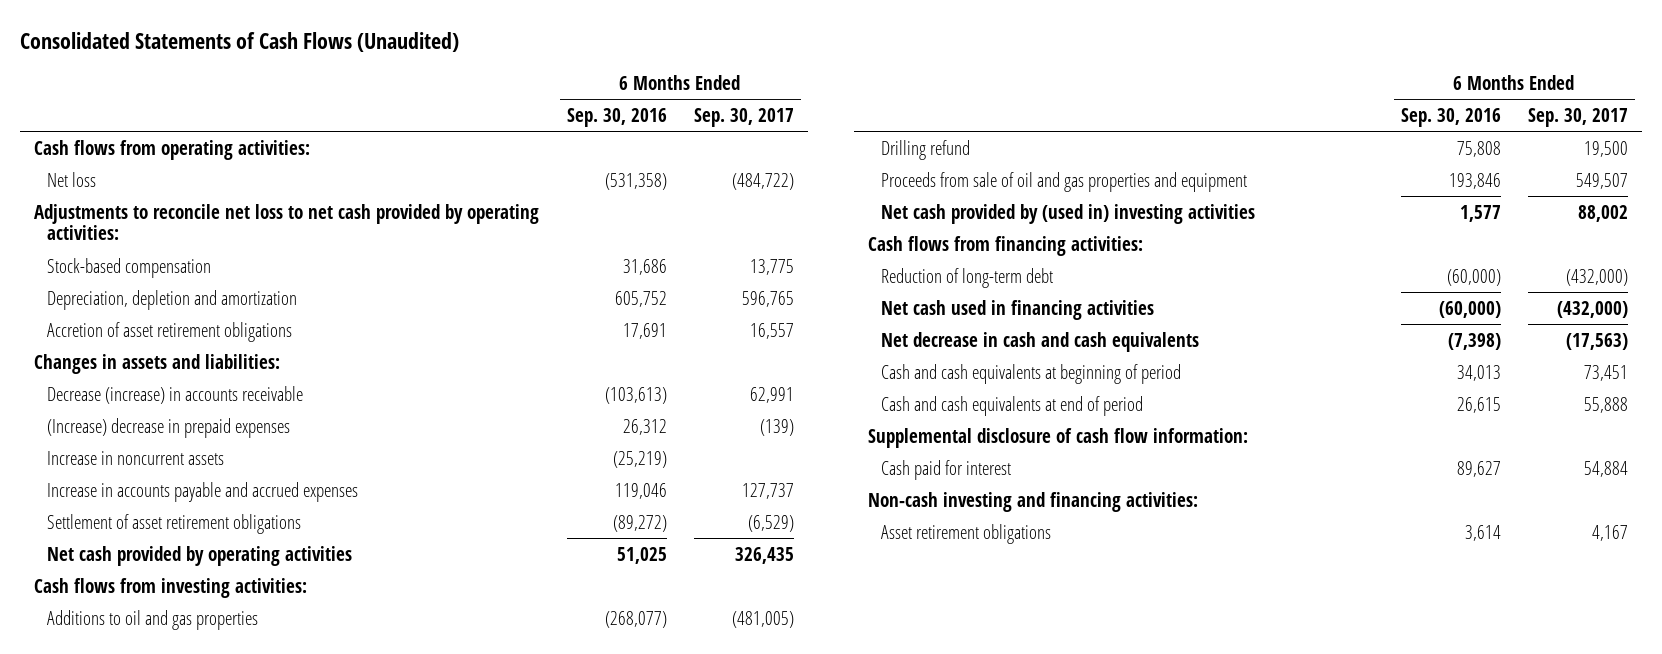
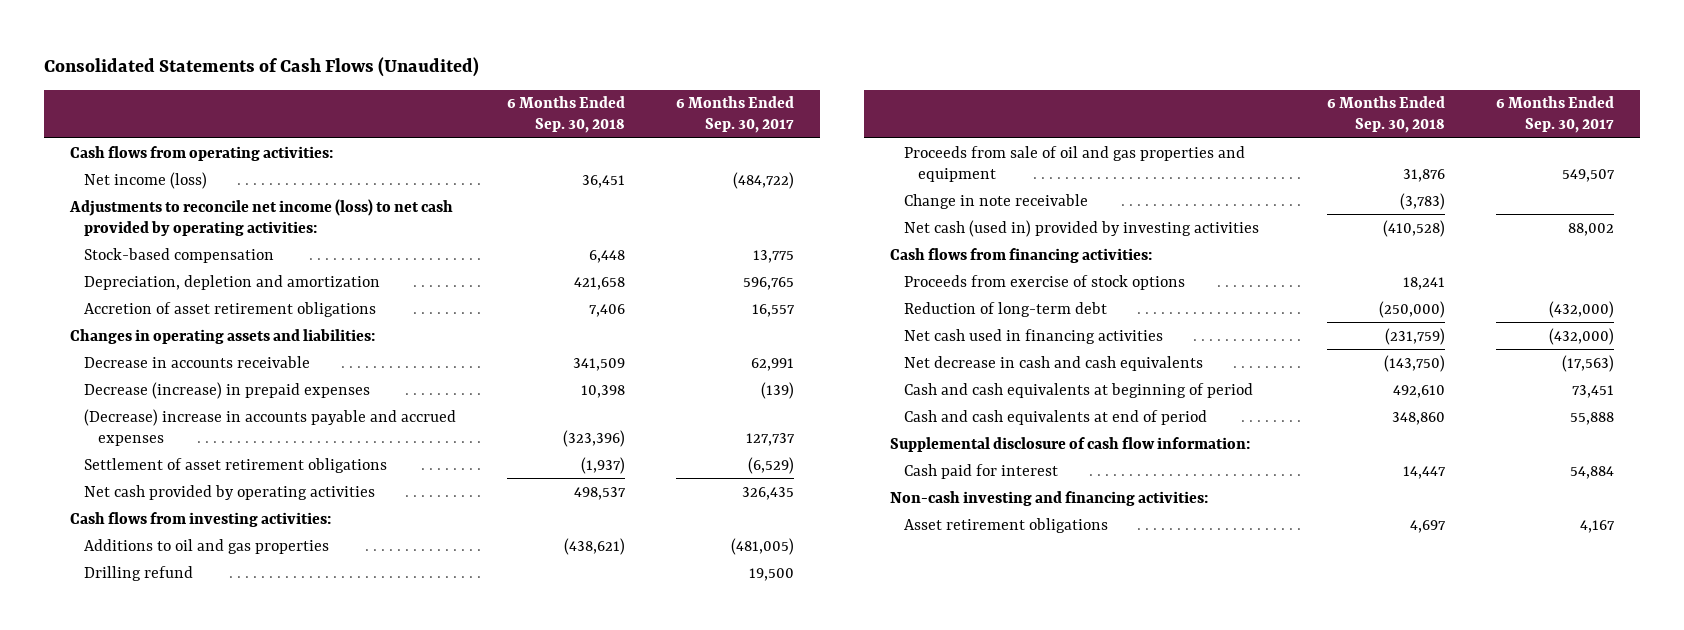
- | 6 Months Ended Sep. 30, 2016 | 6 Months Ended Sep. 30, 2017
+ | 6 Months Ended Sep. 30, 2018 | 6 Months Ended Sep. 30, 2017
- Net loss | (531,358) | (484,722)
- Adjustments to reconcile net loss to net cash provided by operating activities:
+ Net income (loss) | 36,451 | (484,722)
+ Adjustments to reconcile net income (loss) to net cash provided by operating activities:
- Changes in assets and liabilities:
- Decrease (increase) in accounts receivable | (103,613) | 62,991
- (Increase) decrease in prepaid expenses | 26,312 | (139)
- Increase in noncurrent assets | (25,219) |
- Increase in accounts payable and accrued expenses | 119,046 | 127,737
+ Changes in operating assets and liabilities:
+ Decrease in accounts receivable | 341,509 | 62,991
+ Decrease (increase) in prepaid expenses | 10,398 | (139)
+ (Decrease) increase in accounts payable and accrued expenses | (323,396) | 127,737
- Net cash provided by (used in) investing activities | 1,577 | 88,002
+ Change in note receivable | (3,783) |
+ Net cash (used in) provided by investing activities | (410,528) | 88,002
+ Proceeds from exercise of stock options | 18,241 |

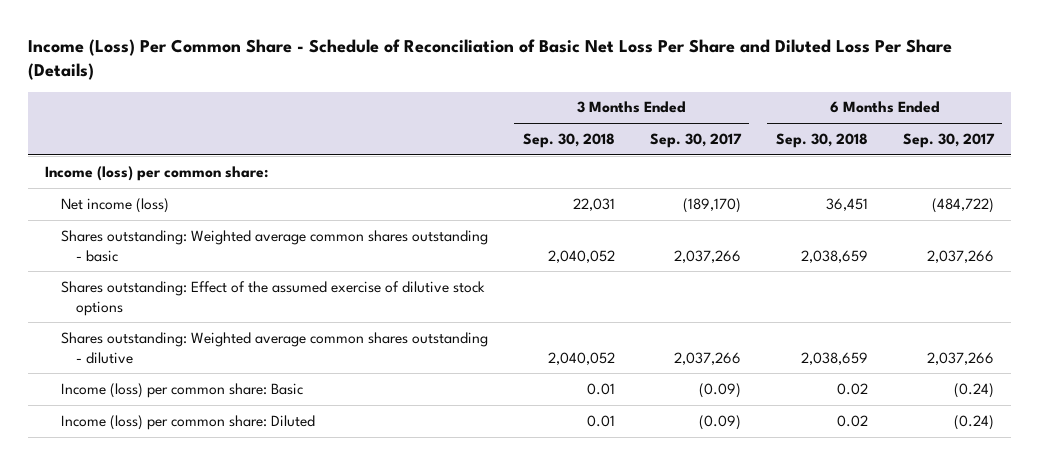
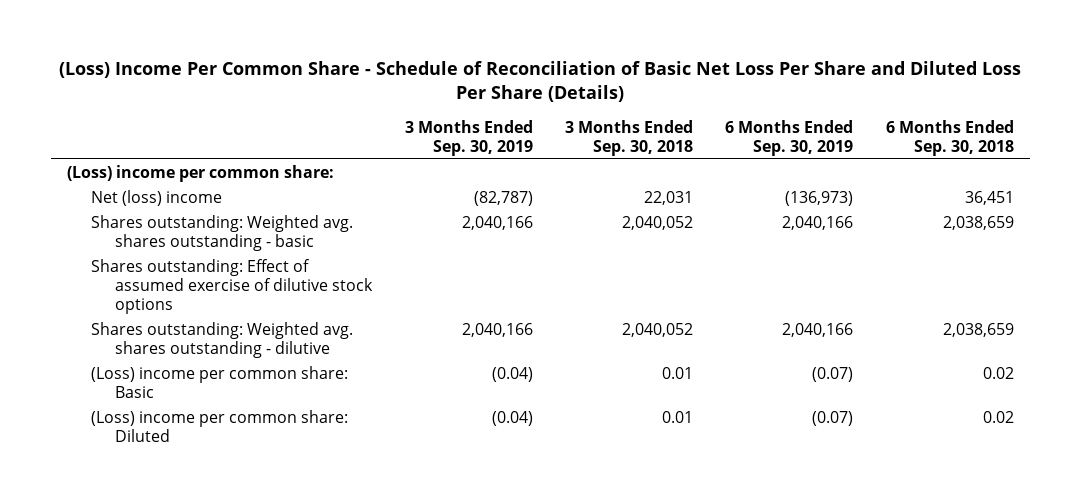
- Income (Loss) Per Common Share - Schedule of Reconciliation of Basic Net Loss Per Share and Diluted Loss Per Share (Details)
+ (Loss) Income Per Common Share - Schedule of Reconciliation of Basic Net Loss Per Share and Diluted Loss Per Share (Details)
- | 3 Months Ended Sep. 30, 2018 | 3 Months Ended Sep. 30, 2017 | 6 Months Ended Sep. 30, 2018 | 6 Months Ended Sep. 30, 2017
+ | 3 Months Ended Sep. 30, 2019 | 3 Months Ended Sep. 30, 2018 | 6 Months Ended Sep. 30, 2019 | 6 Months Ended Sep. 30, 2018
- Income (loss) per common share:
- Net income (loss) | 22,031 | (189,170) | 36,451 | (484,722)
- Shares outstanding: Weighted average common shares outstanding - basic | 2,040,052 | 2,037,266 | 2,038,659 | 2,037,266
- Shares outstanding: Effect of the assumed exercise of dilutive stock options
- Shares outstanding: Weighted average common shares outstanding - dilutive | 2,040,052 | 2,037,266 | 2,038,659 | 2,037,266
- Income (loss) per common share: Basic | 0.01 | (0.09) | 0.02 | (0.24)
- Income (loss) per common share: Diluted | 0.01 | (0.09) | 0.02 | (0.24)
+ (Loss) income per common share:
+ Net (loss) income | (82,787) | 22,031 | (136,973) | 36,451
+ Shares outstanding: Weighted avg. shares outstanding - basic | 2,040,166 | 2,040,052 | 2,040,166 | 2,038,659
+ Shares outstanding: Effect of assumed exercise of dilutive stock options
+ Shares outstanding: Weighted avg. shares outstanding - dilutive | 2,040,166 | 2,040,052 | 2,040,166 | 2,038,659
+ (Loss) income per common share: Basic | (0.04) | 0.01 | (0.07) | 0.02
+ (Loss) income per common share: Diluted | (0.04) | 0.01 | (0.07) | 0.02

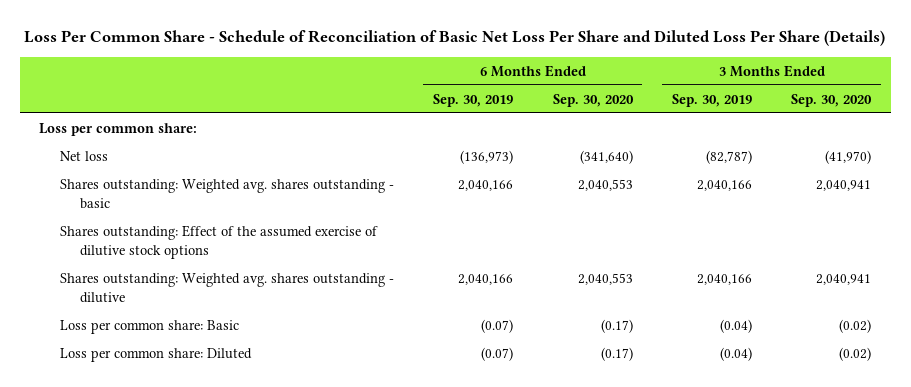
- (Loss) Income Per Common Share - Schedule of Reconciliation of Basic Net Loss Per Share and Diluted Loss Per Share (Details)
+ Loss Per Common Share - Schedule of Reconciliation of Basic Net Loss Per Share and Diluted Loss Per Share (Details)
- | 3 Months Ended Sep. 30, 2019 | 3 Months Ended Sep. 30, 2018 | 6 Months Ended Sep. 30, 2019 | 6 Months Ended Sep. 30, 2018
+ | 6 Months Ended Sep. 30, 2019 | 6 Months Ended Sep. 30, 2020 | 3 Months Ended Sep. 30, 2019 | 3 Months Ended Sep. 30, 2020
- (Loss) income per common share:
- Net (loss) income | (82,787) | 22,031 | (136,973) | 36,451
+ Loss per common share:
+ Net loss | (136,973) | (341,640) | (82,787) | (41,970)
- Shares outstanding: Effect of assumed exercise of dilutive stock options
+ Shares outstanding: Effect of the assumed exercise of dilutive stock options
- (Loss) income per common share: Basic | (0.04) | 0.01 | (0.07) | 0.02
- (Loss) income per common share: Diluted | (0.04) | 0.01 | (0.07) | 0.02
+ Loss per common share: Basic | (0.07) | (0.17) | (0.04) | (0.02)
+ Loss per common share: Diluted | (0.07) | (0.17) | (0.04) | (0.02)

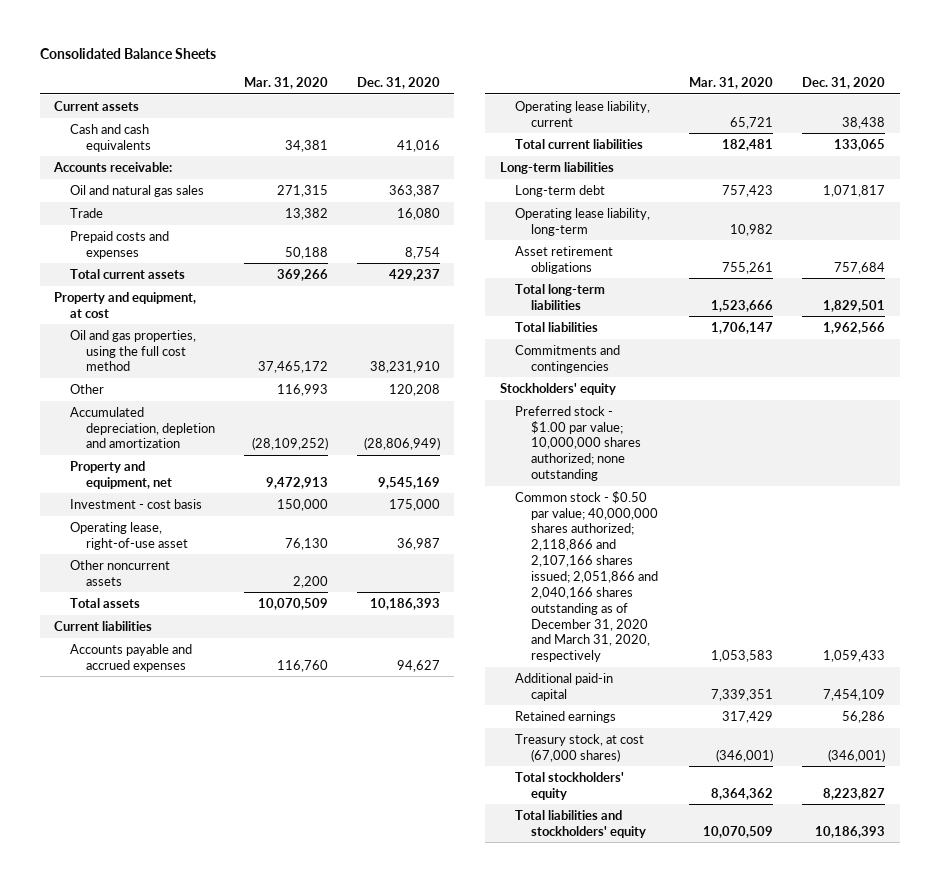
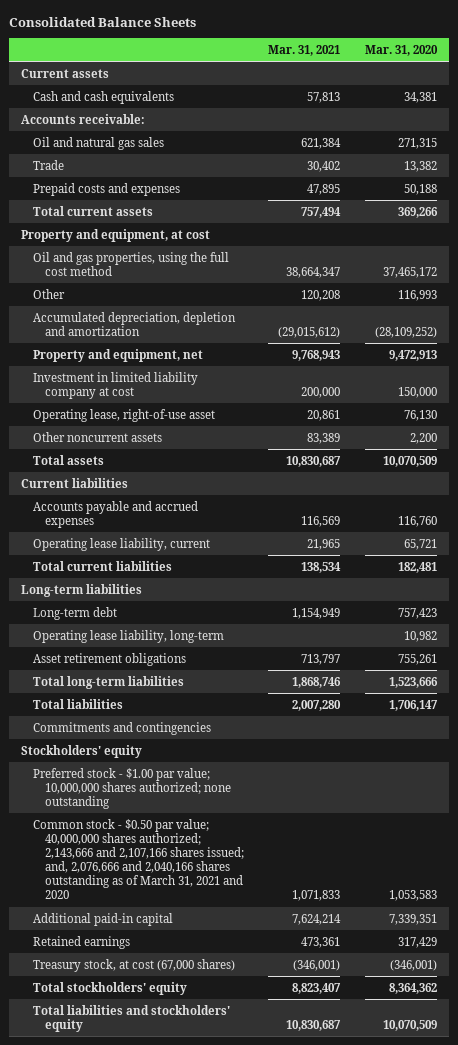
- | Mar. 31, 2020 | Dec. 31, 2020
+ | Mar. 31, 2021 | Mar. 31, 2020
- Investment - cost basis | 150,000 | 175,000
+ Investment in limited liability company at cost | 200,000 | 150,000
- Common stock - $0.50 par value; 40,000,000 shares authorized; 2,118,866 and 2,107,166 shares issued; 2,051,866 and 2,040,166 shares outstanding as of December 31, 2020 and March 31, 2020, respectively | 1,053,583 | 1,059,433
+ Common stock - $0.50 par value; 40,000,000 shares authorized; 2,143,666 and 2,107,166 shares issued; and, 2,076,666 and 2,040,166 shares outstanding as of March 31, 2021 and 2020 | 1,071,833 | 1,053,583

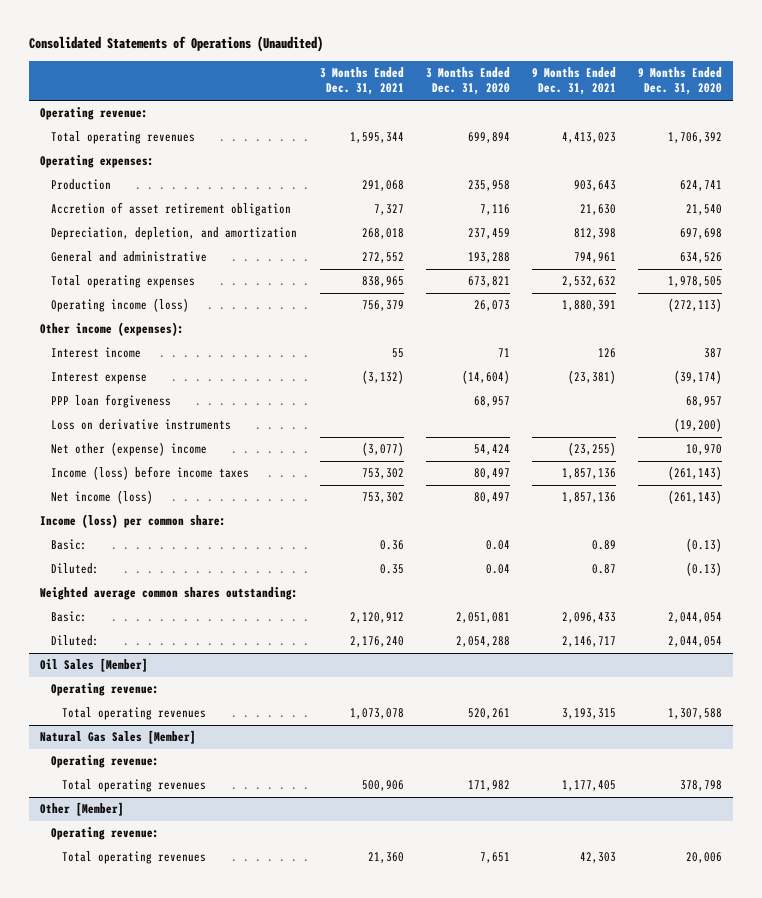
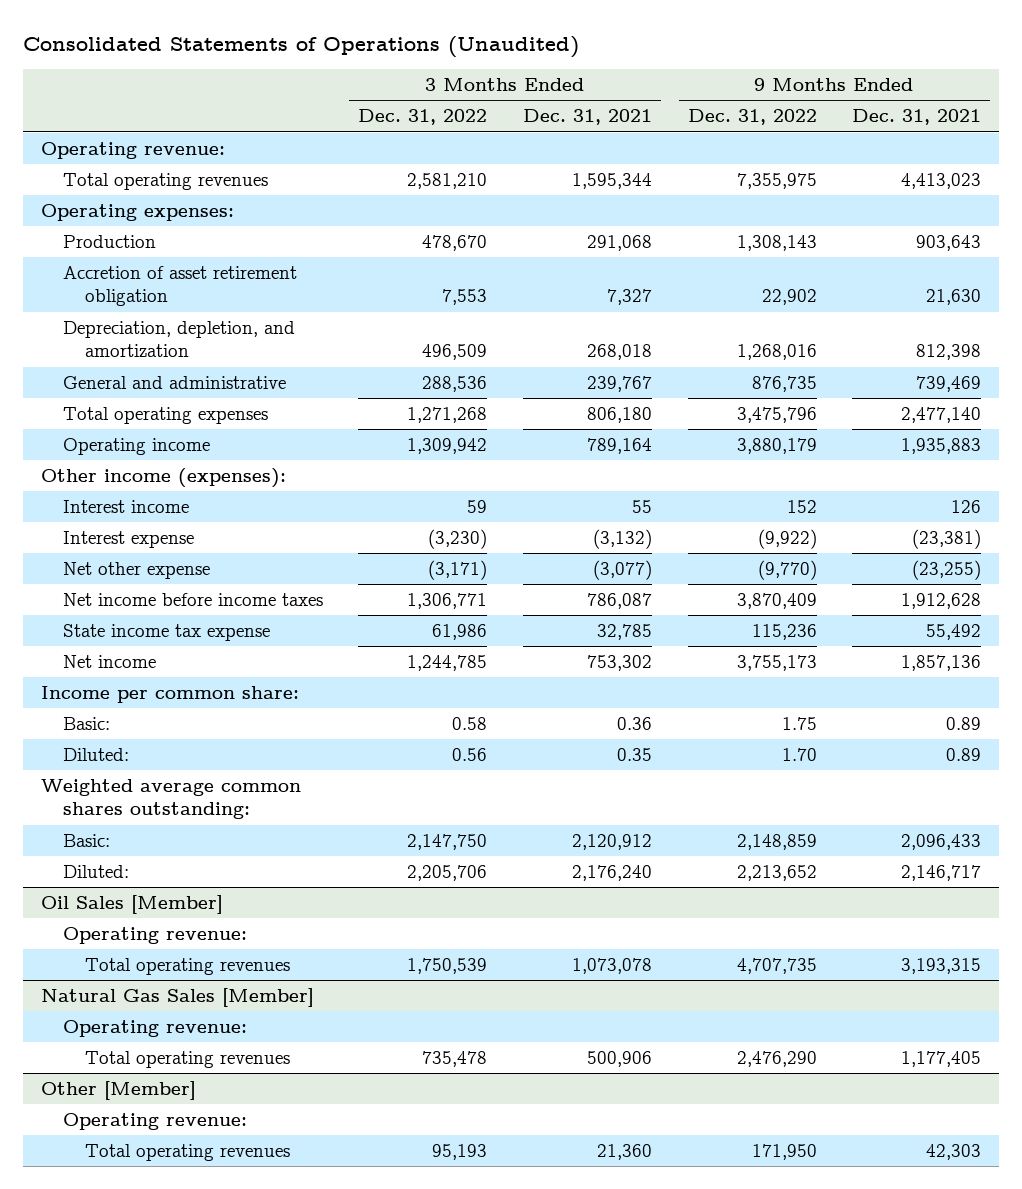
- | 3 Months Ended Dec. 31, 2021 | 3 Months Ended Dec. 31, 2020 | 9 Months Ended Dec. 31, 2021 | 9 Months Ended Dec. 31, 2020
+ | 3 Months Ended Dec. 31, 2022 | 3 Months Ended Dec. 31, 2021 | 9 Months Ended Dec. 31, 2022 | 9 Months Ended Dec. 31, 2021
- General and administrative | 272,552 | 193,288 | 794,961 | 634,526
- Total operating expenses | 838,965 | 673,821 | 2,532,632 | 1,978,505
- Operating income (loss) | 756,379 | 26,073 | 1,880,391 | (272,113)
+ General and administrative | 288,536 | 239,767 | 876,735 | 739,469
+ Total operating expenses | 1,271,268 | 806,180 | 3,475,796 | 2,477,140
+ Operating income | 1,309,942 | 789,164 | 3,880,179 | 1,935,883
- PPP loan forgiveness | | 68,957 | | 68,957
- Loss on derivative instruments | | | | (19,200)
- Net other (expense) income | (3,077) | 54,424 | (23,255) | 10,970
- Income (loss) before income taxes | 753,302 | 80,497 | 1,857,136 | (261,143)
- Net income (loss) | 753,302 | 80,497 | 1,857,136 | (261,143)
- Income (loss) per common share:
+ Net other expense | (3,171) | (3,077) | (9,770) | (23,255)
+ Net income before income taxes | 1,306,771 | 786,087 | 3,870,409 | 1,912,628
+ State income tax expense | 61,986 | 32,785 | 115,236 | 55,492
+ Net income | 1,244,785 | 753,302 | 3,755,173 | 1,857,136
+ Income per common share:
- Diluted: | 0.35 | 0.04 | 0.87 | (0.13)
+ Diluted: | 0.56 | 0.35 | 1.70 | 0.89

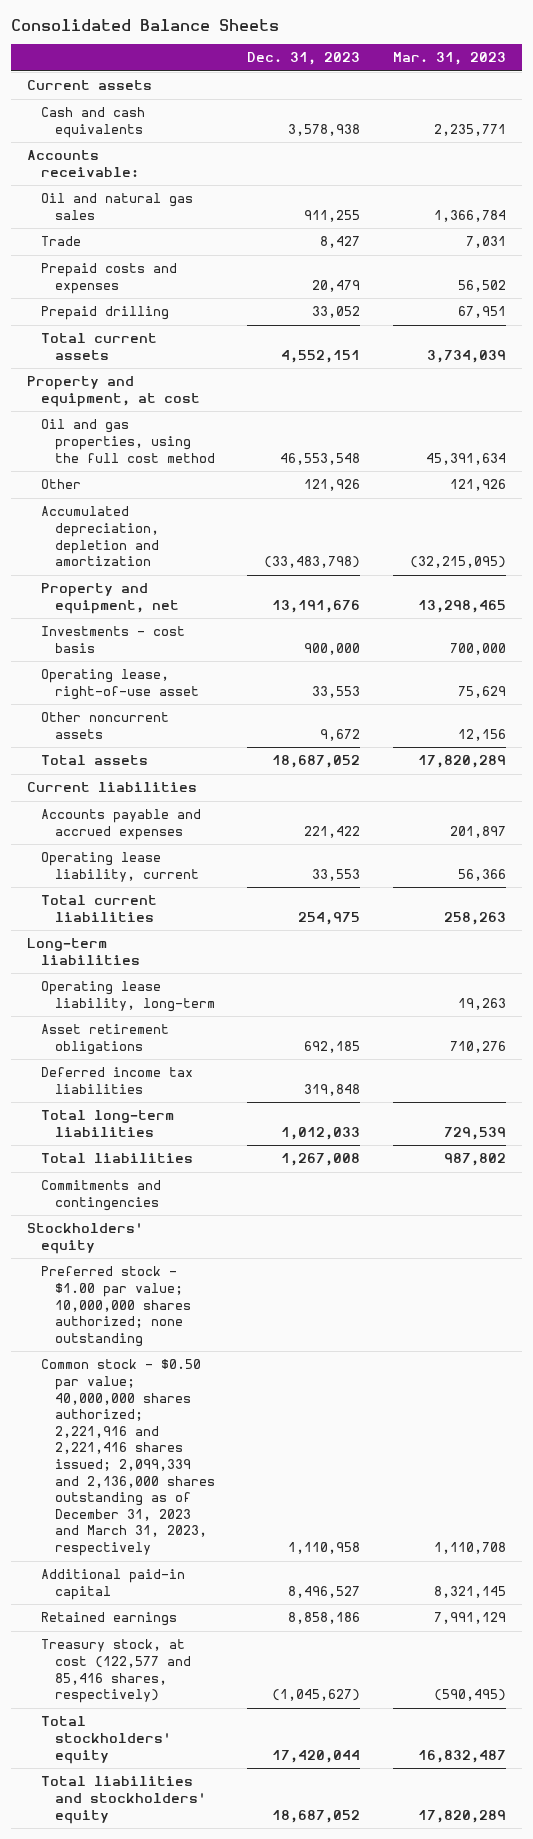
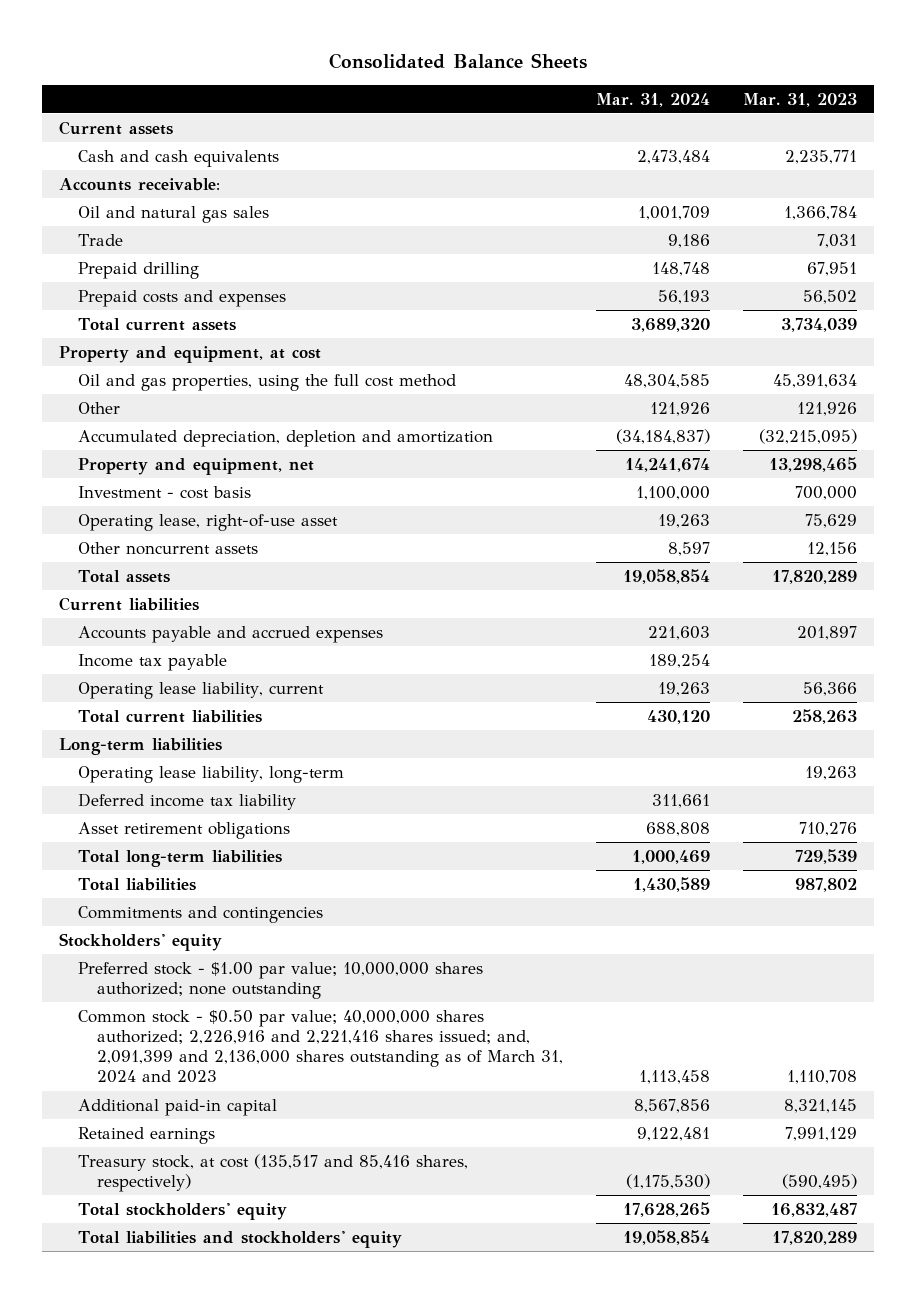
- | Dec. 31, 2023 | Mar. 31, 2023
+ | Mar. 31, 2024 | Mar. 31, 2023
moved down: Prepaid costs and expenses | 56,193 | 56,502
- Investments - cost basis | 900,000 | 700,000
+ Investment - cost basis | 1,100,000 | 700,000
+ Income tax payable | 189,254 |
+ Deferred income tax liability | 311,661 |
- Deferred income tax liabilities | 319,848 |
- Common stock - $0.50 par value; 40,000,000 shares authorized; 2,221,916 and 2,221,416 shares issued; 2,099,339 and 2,136,000 shares outstanding as of December 31, 2023 and March 31, 2023, respectively | 1,110,958 | 1,110,708
+ Common stock - $0.50 par value; 40,000,000 shares authorized; 2,226,916 and 2,221,416 shares issued; and, 2,091,399 and 2,136,000 shares outstanding as of March 31, 2024 and 2023 | 1,113,458 | 1,110,708
- Treasury stock, at cost (122,577 and 85,416 shares, respectively) | (1,045,627) | (590,495)
+ Treasury stock, at cost (135,517 and 85,416 shares, respectively) | (1,175,530) | (590,495)

